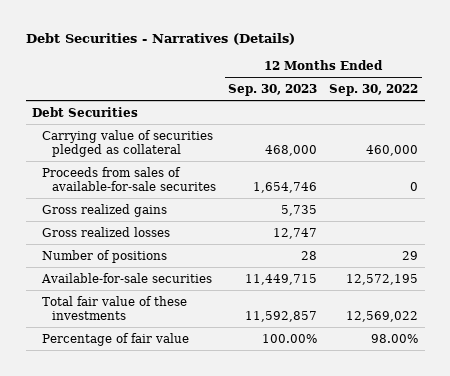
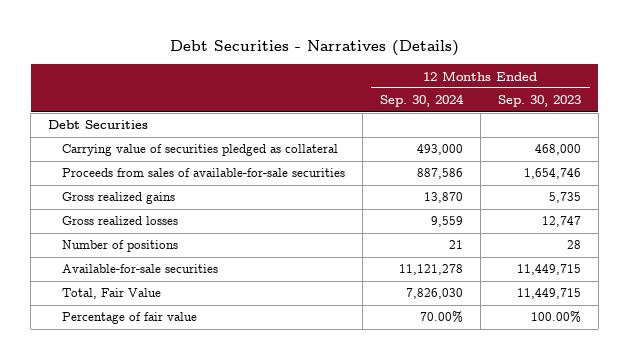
- | 12 Months Ended Sep. 30, 2023 | 12 Months Ended Sep. 30, 2022
+ | 12 Months Ended Sep. 30, 2024 | 12 Months Ended Sep. 30, 2023
- Proceeds from sales of available-for-sale securites | 1,654,746 | 0
+ Proceeds from sales of available-for-sale securities | 887,586 | 1,654,746
- Total fair value of these investments | 11,592,857 | 12,569,022
+ Total, Fair Value | 7,826,030 | 11,449,715

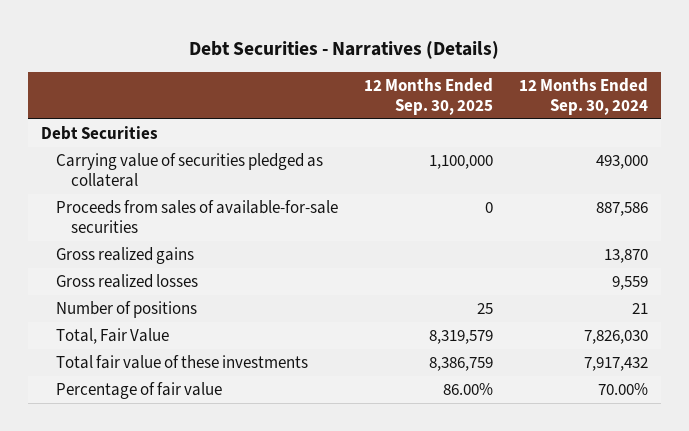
- | 12 Months Ended Sep. 30, 2024 | 12 Months Ended Sep. 30, 2023
+ | 12 Months Ended Sep. 30, 2025 | 12 Months Ended Sep. 30, 2024
- Available-for-sale securities | 11,121,278 | 11,449,715
+ Total fair value of these investments | 8,386,759 | 7,917,432

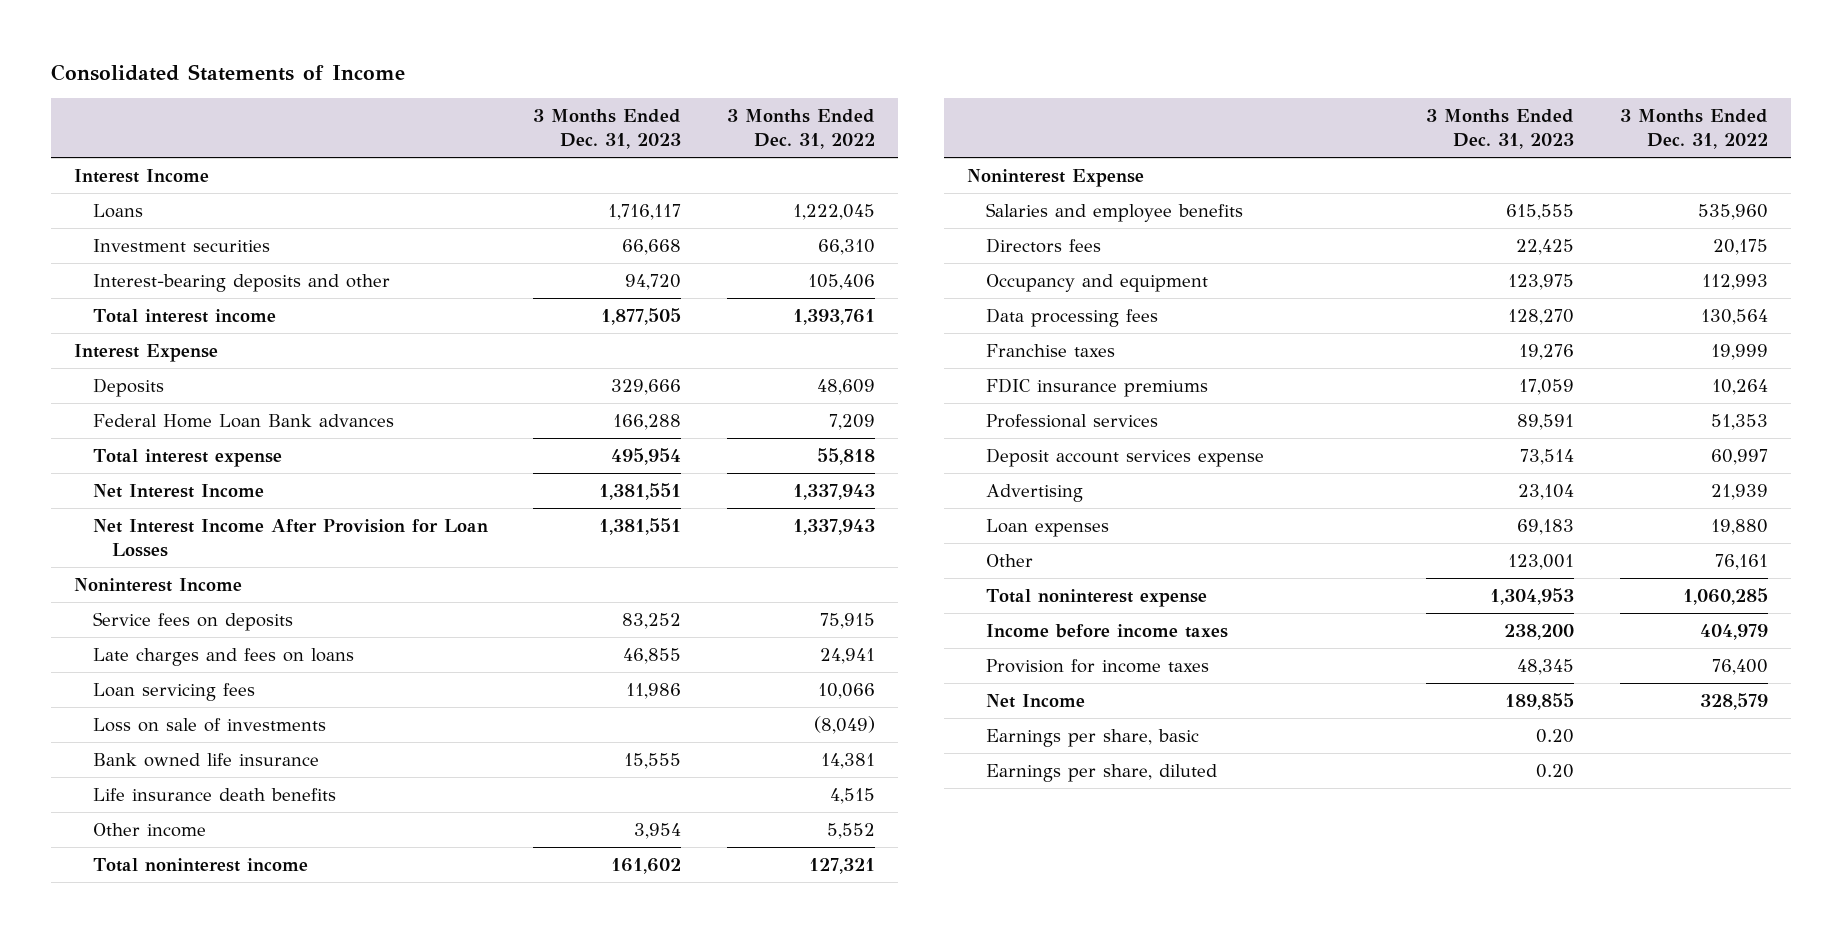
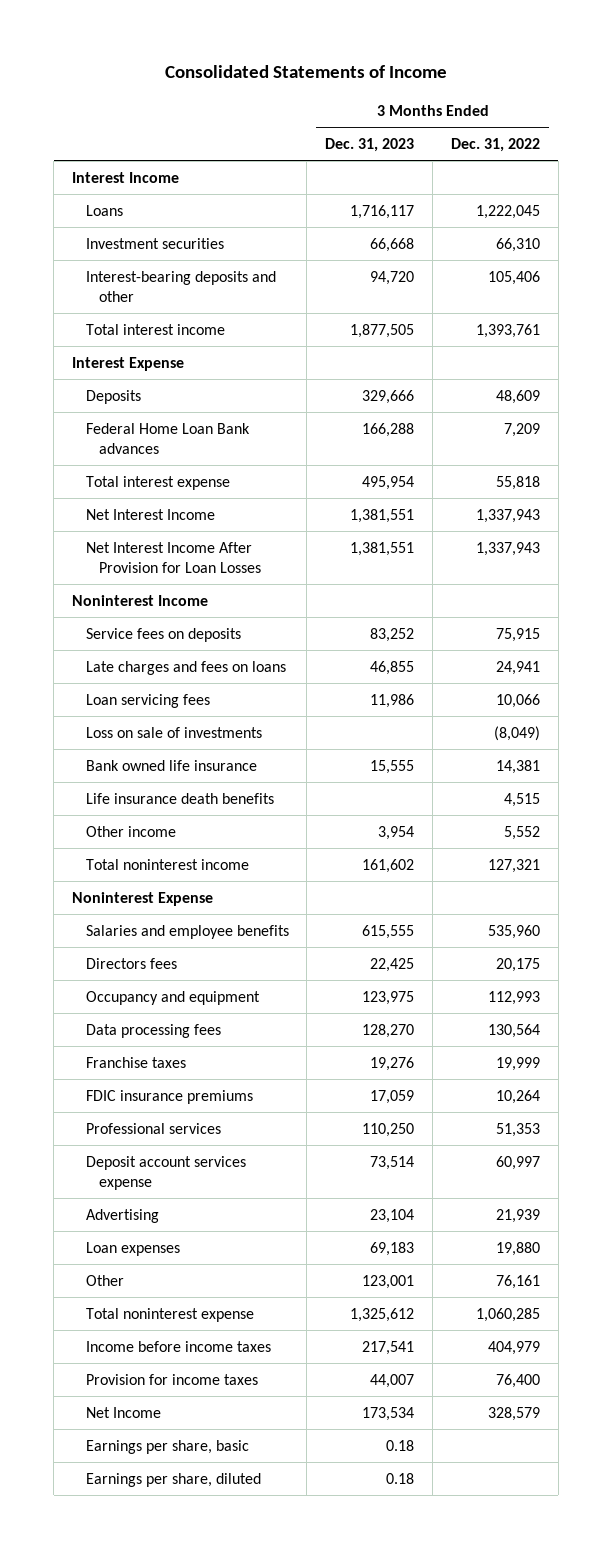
- Professional services | 89,591 | 51,353
+ Professional services | 110,250 | 51,353
- Total noninterest expense | 1,304,953 | 1,060,285
- Income before income taxes | 238,200 | 404,979
- Provision for income taxes | 48,345 | 76,400
- Net Income | 189,855 | 328,579
- Earnings per share, basic | 0.20 |
- Earnings per share, diluted | 0.20 |
+ Total noninterest expense | 1,325,612 | 1,060,285
+ Income before income taxes | 217,541 | 404,979
+ Provision for income taxes | 44,007 | 76,400
+ Net Income | 173,534 | 328,579
+ Earnings per share, basic | 0.18 |
+ Earnings per share, diluted | 0.18 |

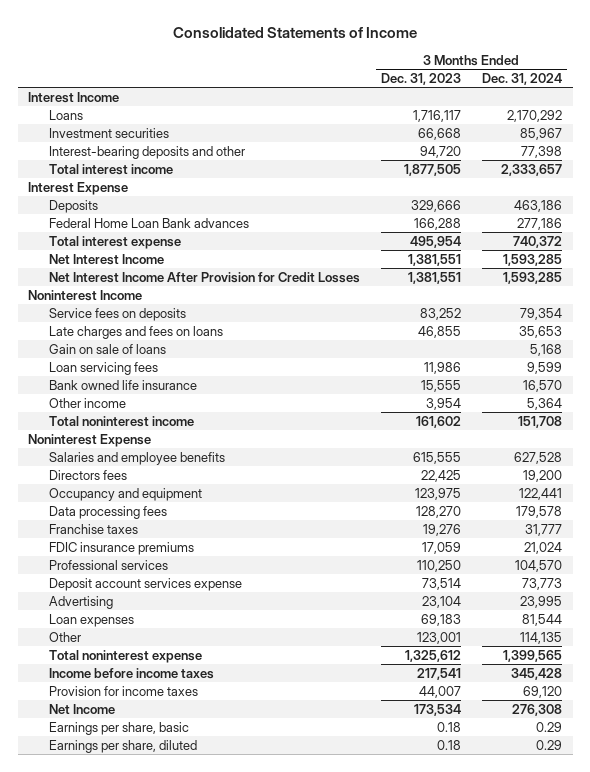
- | 3 Months Ended Dec. 31, 2023 | 3 Months Ended Dec. 31, 2022
+ | 3 Months Ended Dec. 31, 2023 | 3 Months Ended Dec. 31, 2024
- Net Interest Income After Provision for Loan Losses | 1,381,551 | 1,337,943
+ Net Interest Income After Provision for Credit Losses | 1,381,551 | 1,593,285
+ Gain on sale of loans | | 5,168
- Loss on sale of investments | | (8,049)
- Life insurance death benefits | | 4,515

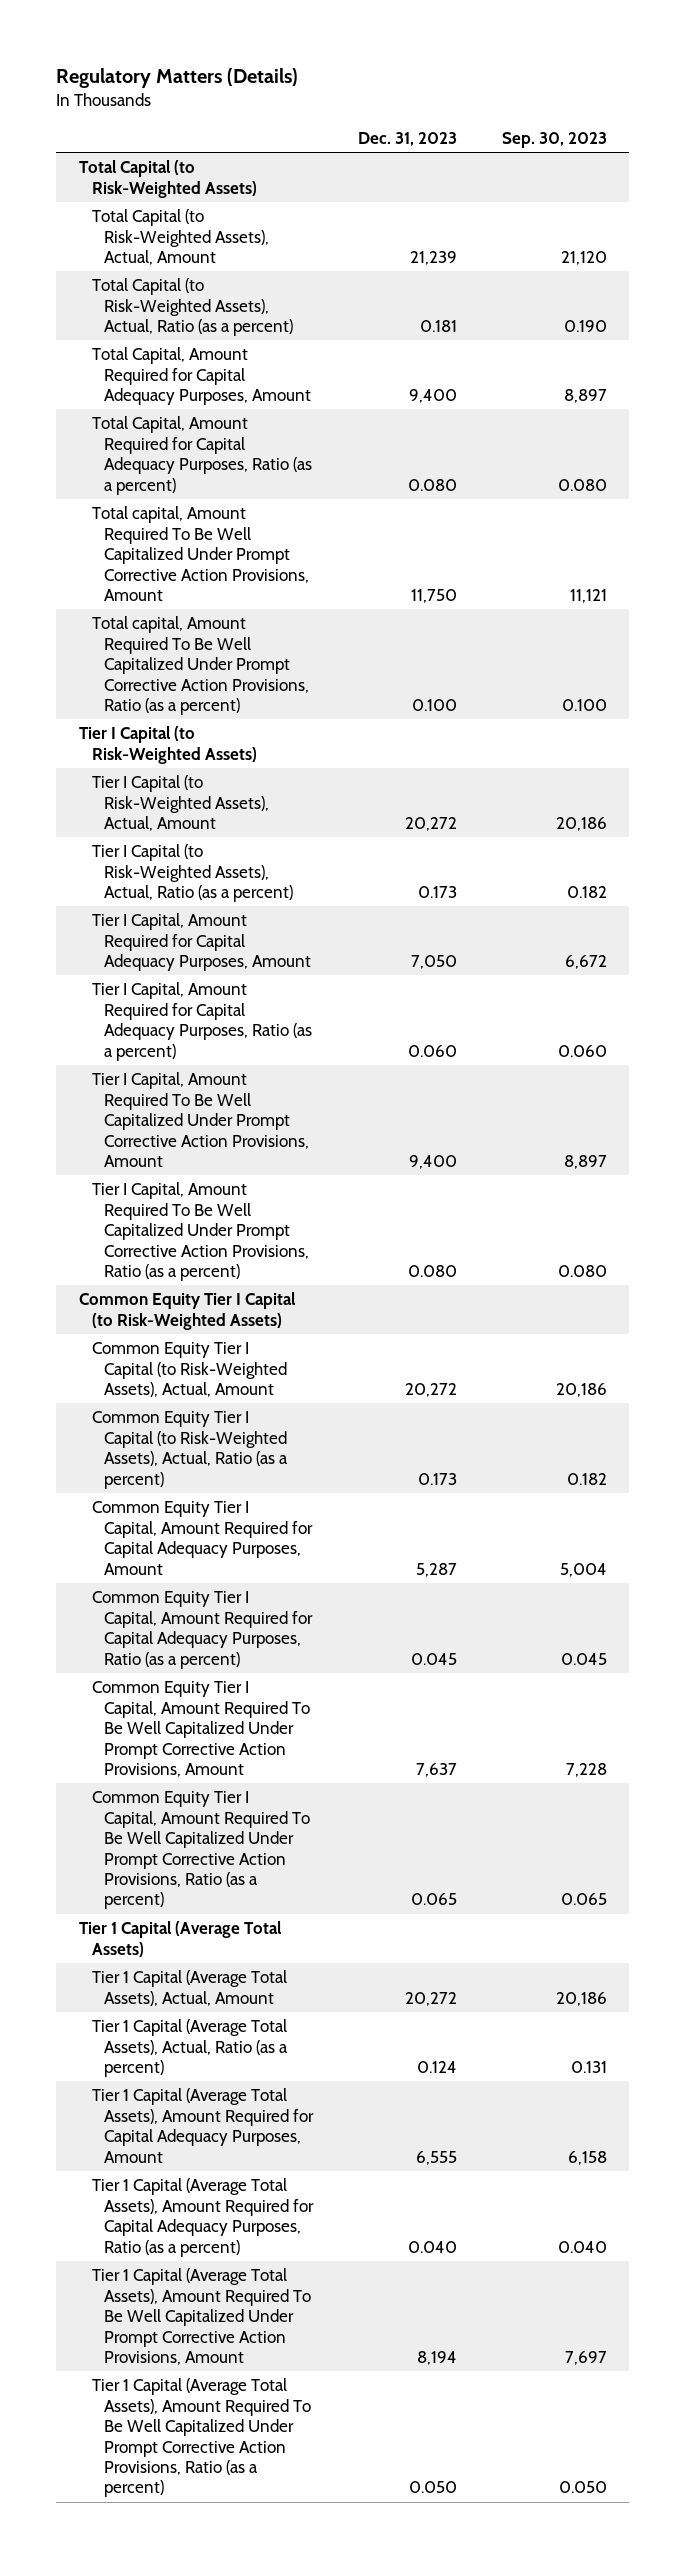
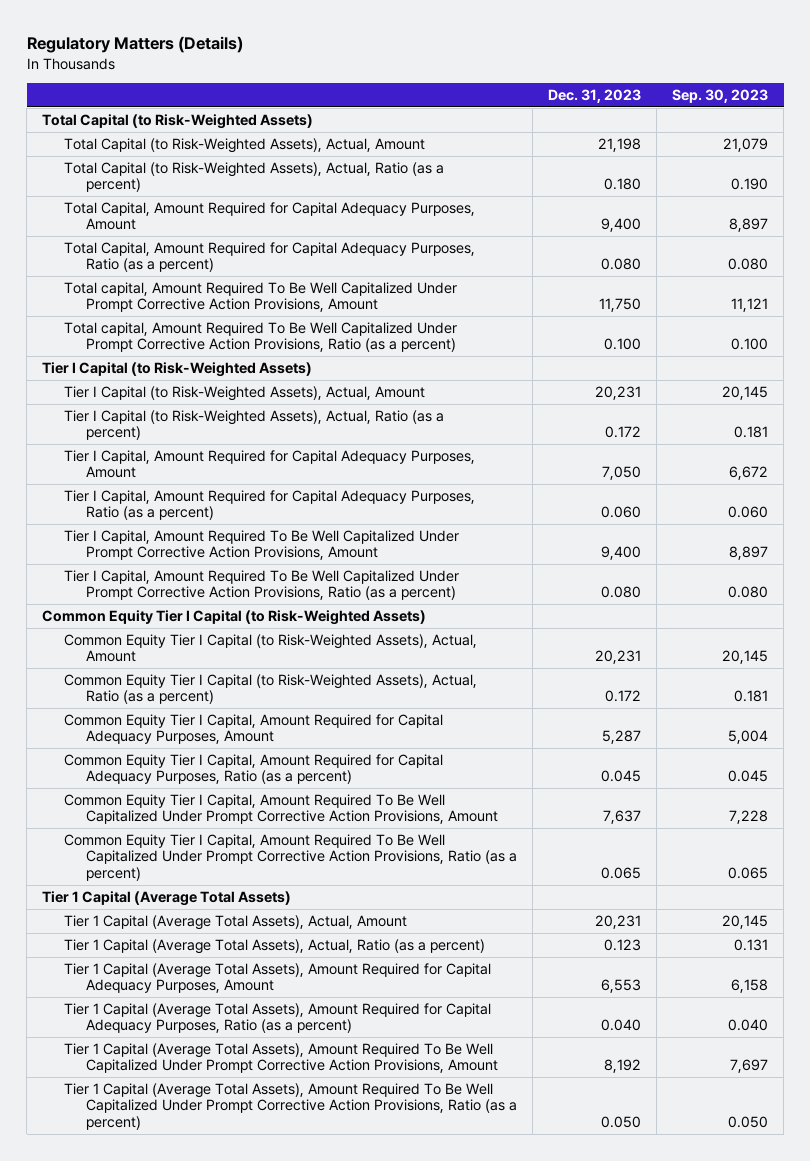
- Total Capital (to Risk-Weighted Assets), Actual, Amount | 21,239 | 21,120
- Total Capital (to Risk-Weighted Assets), Actual, Ratio (as a percent) | 0.181 | 0.190
+ Total Capital (to Risk-Weighted Assets), Actual, Amount | 21,198 | 21,079
+ Total Capital (to Risk-Weighted Assets), Actual, Ratio (as a percent) | 0.180 | 0.190
- Tier I Capital (to Risk-Weighted Assets), Actual, Amount | 20,272 | 20,186
- Tier I Capital (to Risk-Weighted Assets), Actual, Ratio (as a percent) | 0.173 | 0.182
+ Tier I Capital (to Risk-Weighted Assets), Actual, Amount | 20,231 | 20,145
+ Tier I Capital (to Risk-Weighted Assets), Actual, Ratio (as a percent) | 0.172 | 0.181
- Common Equity Tier I Capital (to Risk-Weighted Assets), Actual, Amount | 20,272 | 20,186
- Common Equity Tier I Capital (to Risk-Weighted Assets), Actual, Ratio (as a percent) | 0.173 | 0.182
+ Common Equity Tier I Capital (to Risk-Weighted Assets), Actual, Amount | 20,231 | 20,145
+ Common Equity Tier I Capital (to Risk-Weighted Assets), Actual, Ratio (as a percent) | 0.172 | 0.181
- Tier 1 Capital (Average Total Assets), Actual, Amount | 20,272 | 20,186
- Tier 1 Capital (Average Total Assets), Actual, Ratio (as a percent) | 0.124 | 0.131
- Tier 1 Capital (Average Total Assets), Amount Required for Capital Adequacy Purposes, Amount | 6,555 | 6,158
+ Tier 1 Capital (Average Total Assets), Actual, Amount | 20,231 | 20,145
+ Tier 1 Capital (Average Total Assets), Actual, Ratio (as a percent) | 0.123 | 0.131
+ Tier 1 Capital (Average Total Assets), Amount Required for Capital Adequacy Purposes, Amount | 6,553 | 6,158
- Tier 1 Capital (Average Total Assets), Amount Required To Be Well Capitalized Under Prompt Corrective Action Provisions, Amount | 8,194 | 7,697
+ Tier 1 Capital (Average Total Assets), Amount Required To Be Well Capitalized Under Prompt Corrective Action Provisions, Amount | 8,192 | 7,697

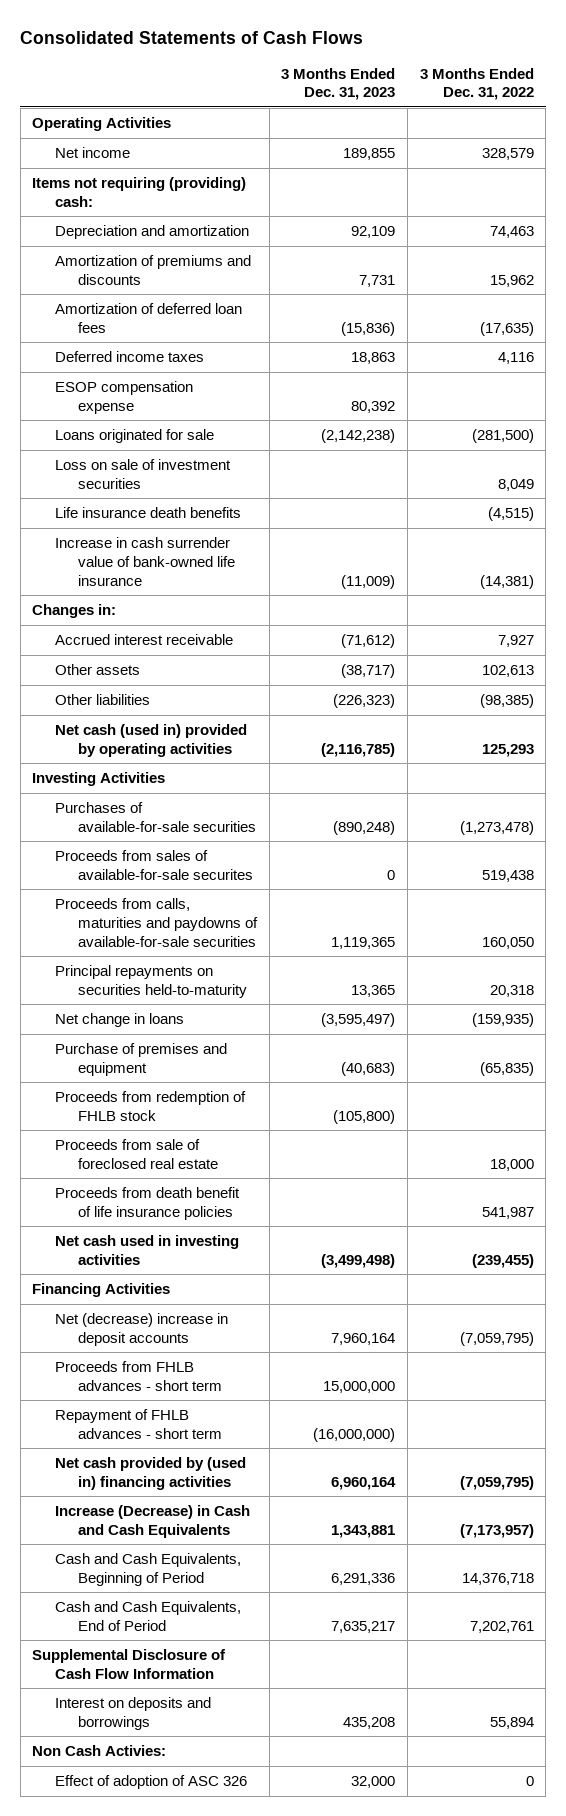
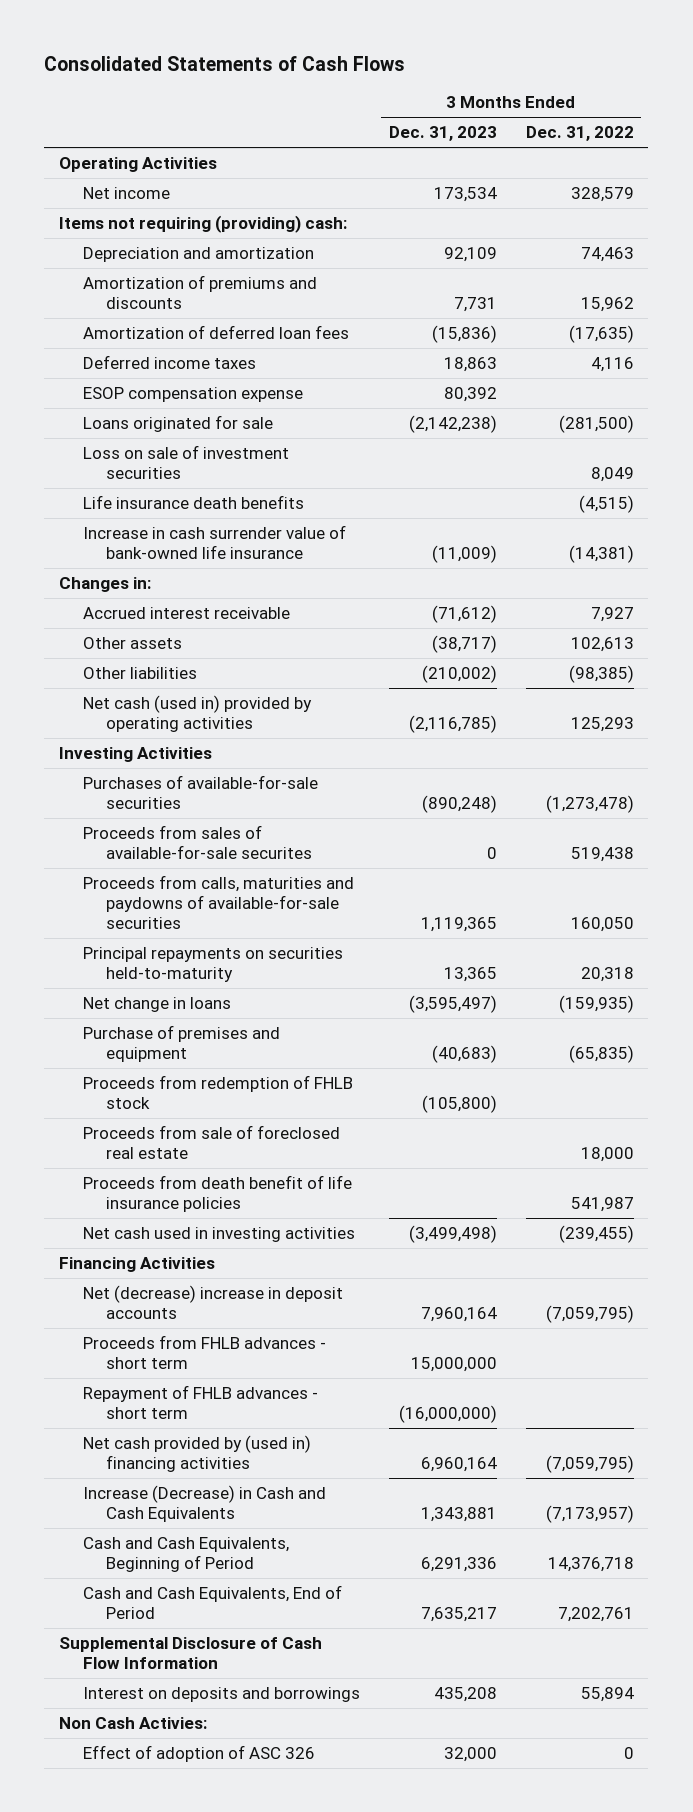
- Net income | 189,855 | 328,579
+ Net income | 173,534 | 328,579
- Other liabilities | (226,323) | (98,385)
+ Other liabilities | (210,002) | (98,385)

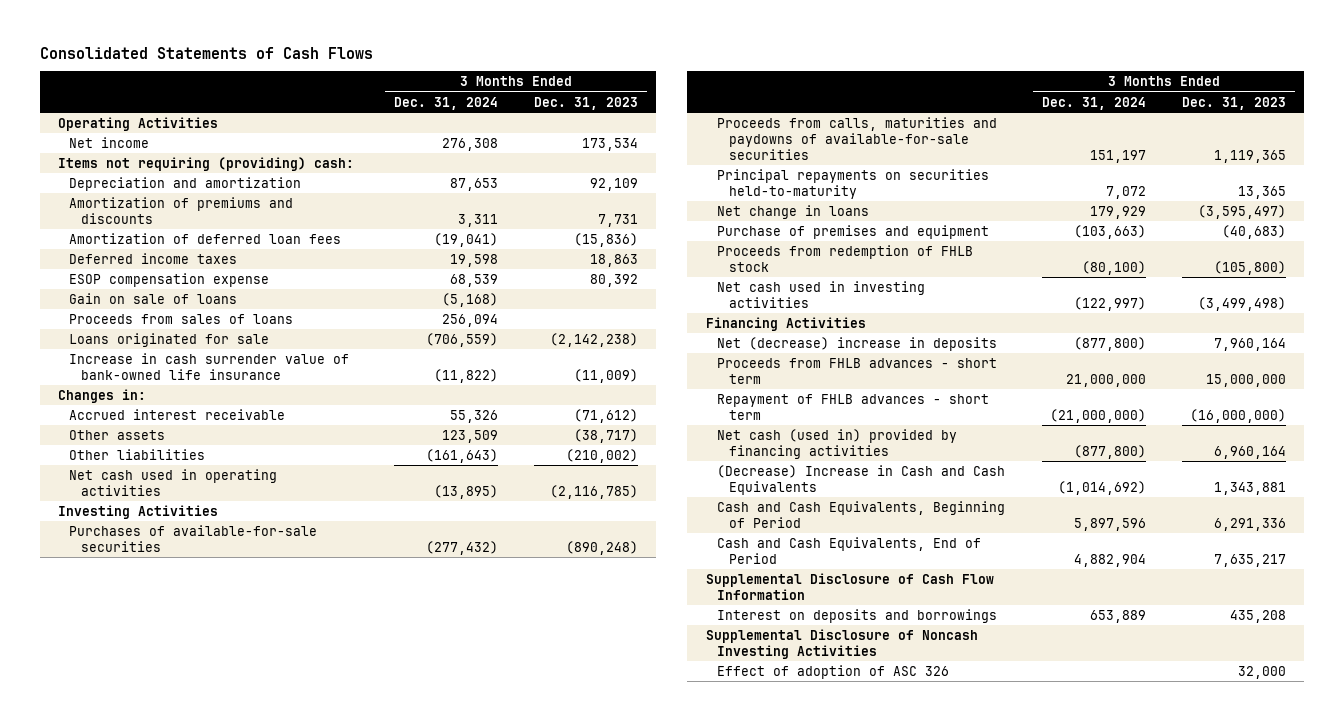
- | 3 Months Ended Dec. 31, 2023 | 3 Months Ended Dec. 31, 2022
+ | 3 Months Ended Dec. 31, 2024 | 3 Months Ended Dec. 31, 2023
+ Gain on sale of loans | (5,168) |
+ Proceeds from sales of loans | 256,094 |
- Loss on sale of investment securities | | 8,049
- Life insurance death benefits | | (4,515)
- Net cash (used in) provided by operating activities | (2,116,785) | 125,293
+ Net cash used in operating activities | (13,895) | (2,116,785)
- Proceeds from sales of available-for-sale securites | 0 | 519,438
- Proceeds from sale of foreclosed real estate | | 18,000
- Proceeds from death benefit of life insurance policies | | 541,987
- Net (decrease) increase in deposit accounts | 7,960,164 | (7,059,795)
+ Net (decrease) increase in deposits | (877,800) | 7,960,164
- Net cash provided by (used in) financing activities | 6,960,164 | (7,059,795)
- Increase (Decrease) in Cash and Cash Equivalents | 1,343,881 | (7,173,957)
+ Net cash (used in) provided by financing activities | (877,800) | 6,960,164
+ (Decrease) Increase in Cash and Cash Equivalents | (1,014,692) | 1,343,881
- Non Cash Activies:
+ Supplemental Disclosure of Noncash Investing Activities

